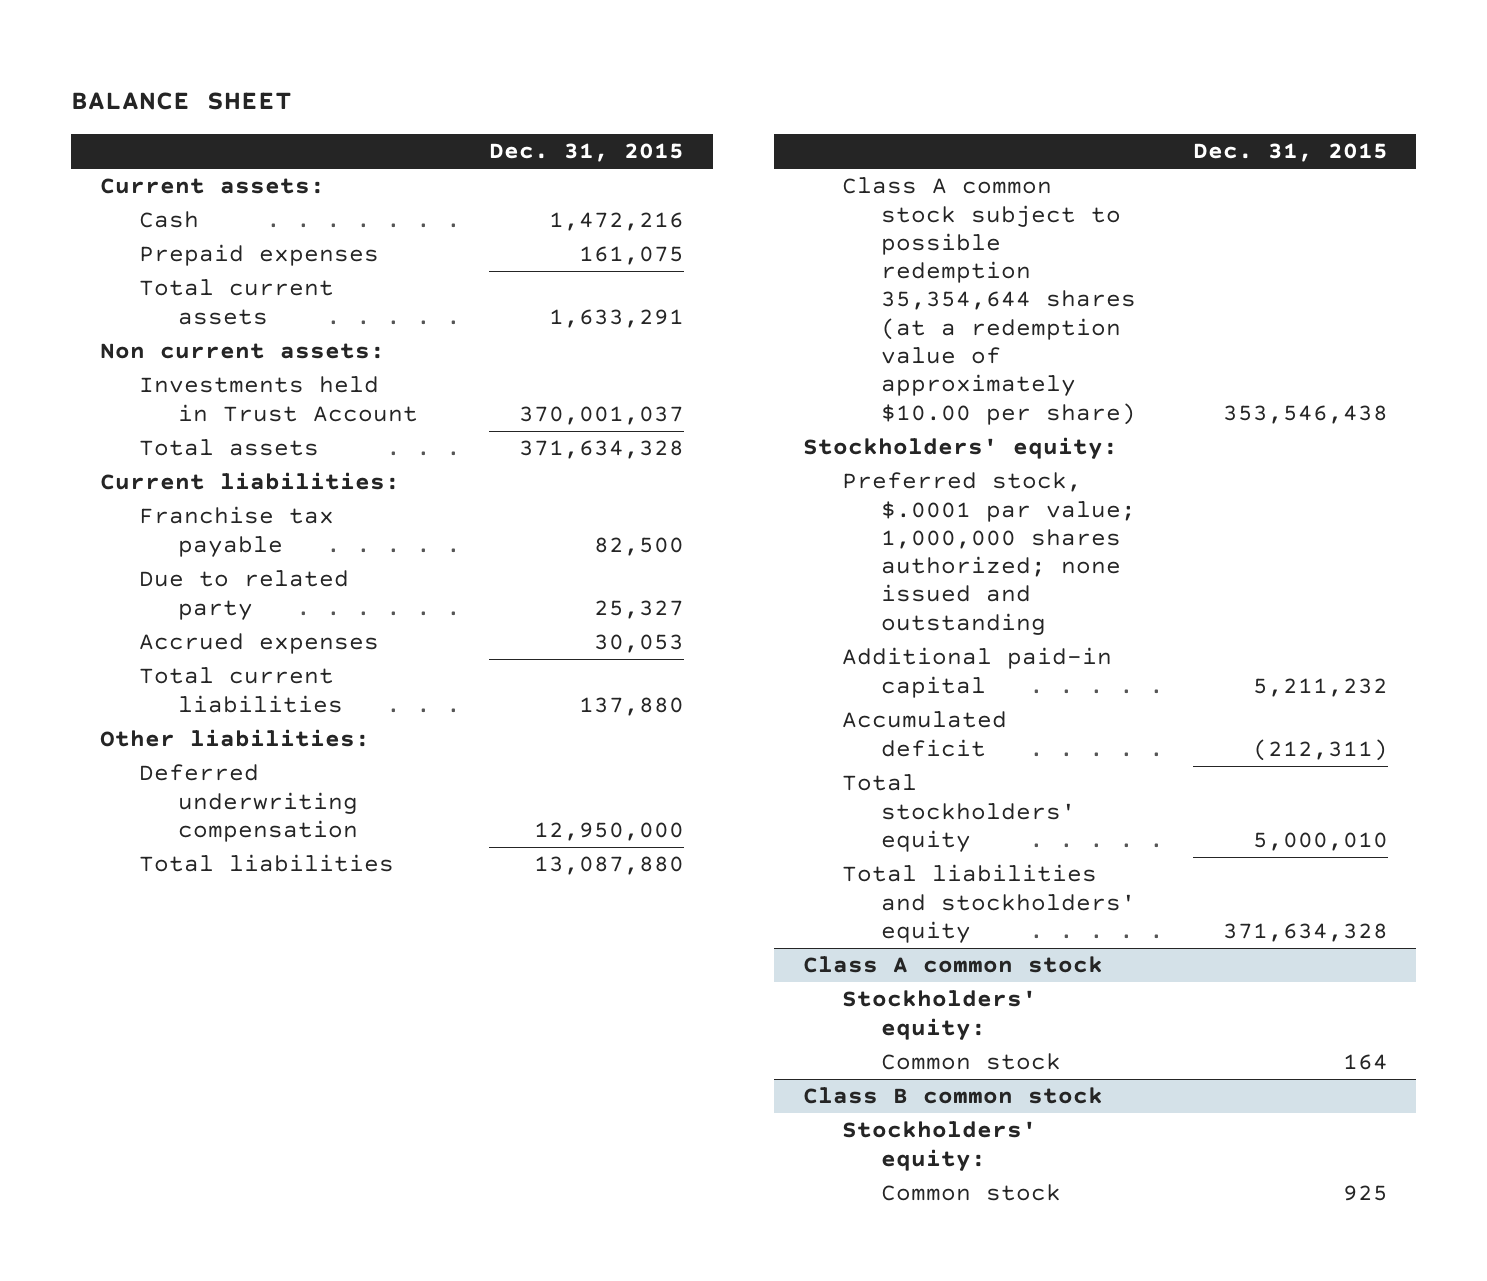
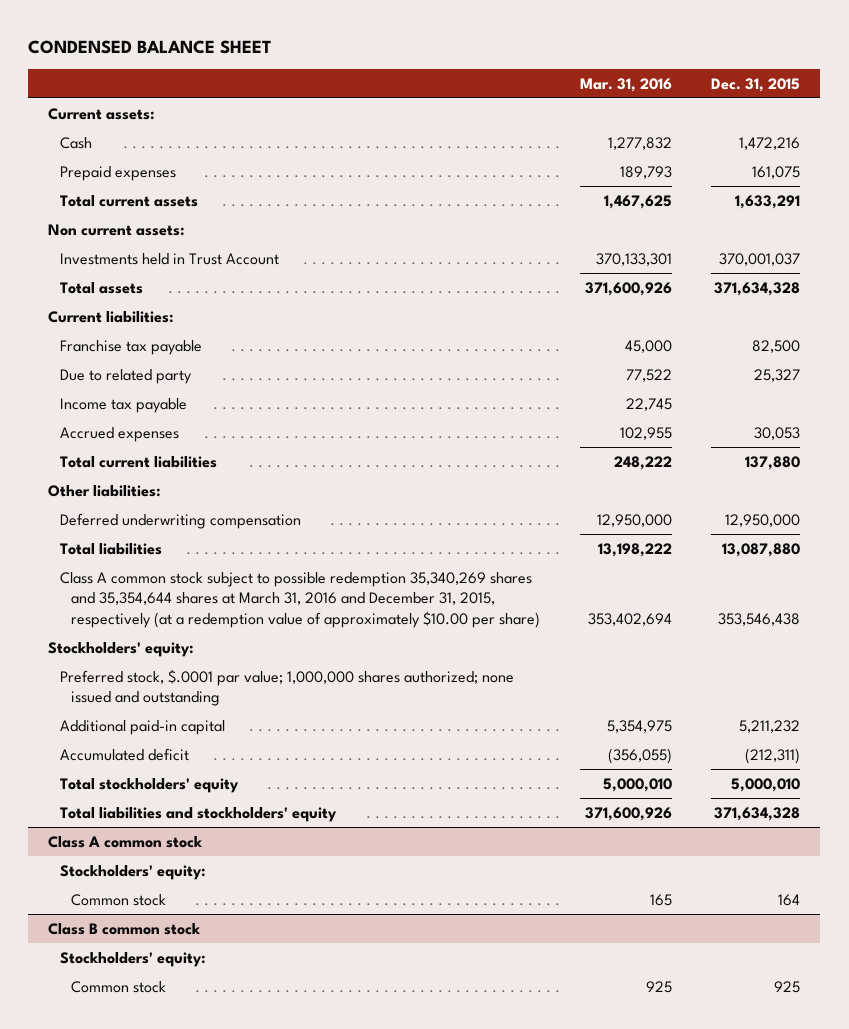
- BALANCE SHEET
+ CONDENSED BALANCE SHEET
- | Dec. 31, 2015
+ | Mar. 31, 2016 | Dec. 31, 2015
+ Income tax payable | 22,745 |
- Class A common stock subject to possible redemption 35,354,644 shares (at a redemption value of approximately $10.00 per share) | 353,546,438
+ Class A common stock subject to possible redemption 35,340,269 shares and 35,354,644 shares at March 31, 2016 and December 31, 2015, respectively (at a redemption value of approximately $10.00 per share) | 353,402,694 | 353,546,438

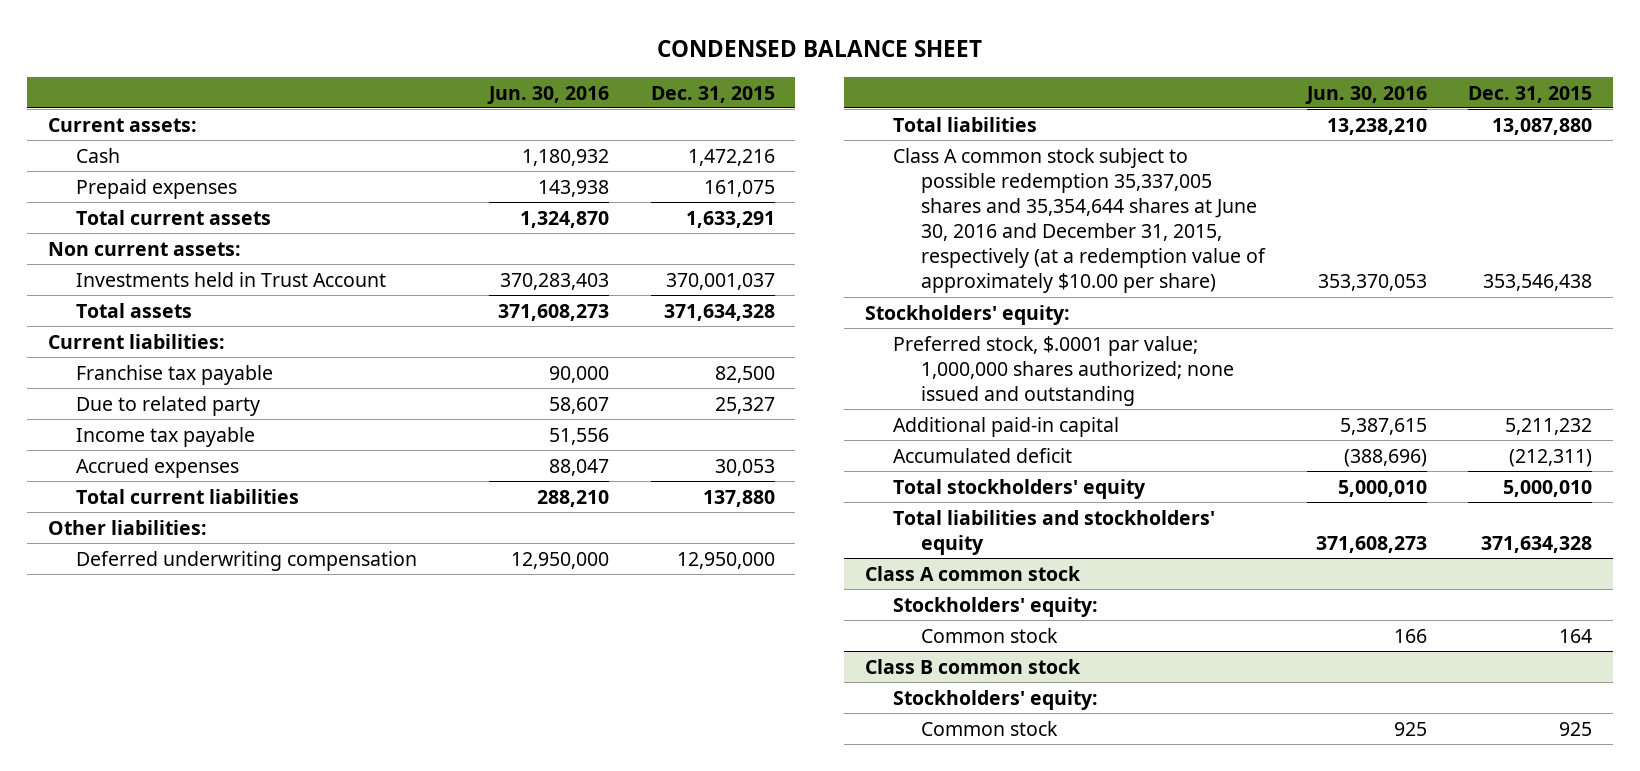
- | Mar. 31, 2016 | Dec. 31, 2015
+ | Jun. 30, 2016 | Dec. 31, 2015
- Class A common stock subject to possible redemption 35,340,269 shares and 35,354,644 shares at March 31, 2016 and December 31, 2015, respectively (at a redemption value of approximately $10.00 per share) | 353,402,694 | 353,546,438
+ Class A common stock subject to possible redemption 35,337,005 shares and 35,354,644 shares at June 30, 2016 and December 31, 2015, respectively (at a redemption value of approximately $10.00 per share) | 353,370,053 | 353,546,438

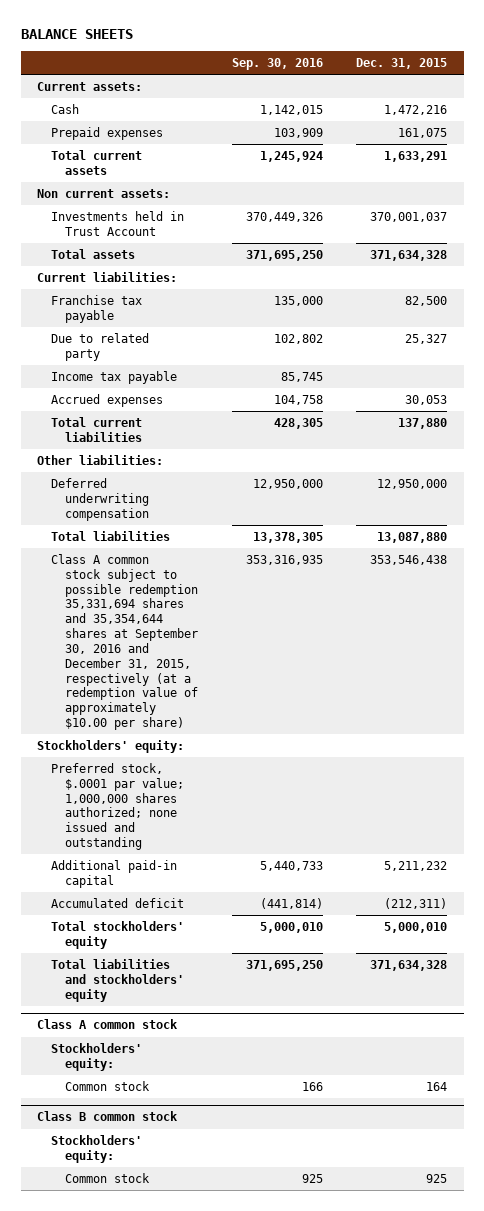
- CONDENSED BALANCE SHEET
+ BALANCE SHEETS
- | Jun. 30, 2016 | Dec. 31, 2015
+ | Sep. 30, 2016 | Dec. 31, 2015
- Class A common stock subject to possible redemption 35,337,005 shares and 35,354,644 shares at June 30, 2016 and December 31, 2015, respectively (at a redemption value of approximately $10.00 per share) | 353,370,053 | 353,546,438
+ Class A common stock subject to possible redemption 35,331,694 shares and 35,354,644 shares at September 30, 2016 and December 31, 2015, respectively (at a redemption value of approximately $10.00 per share) | 353,316,935 | 353,546,438

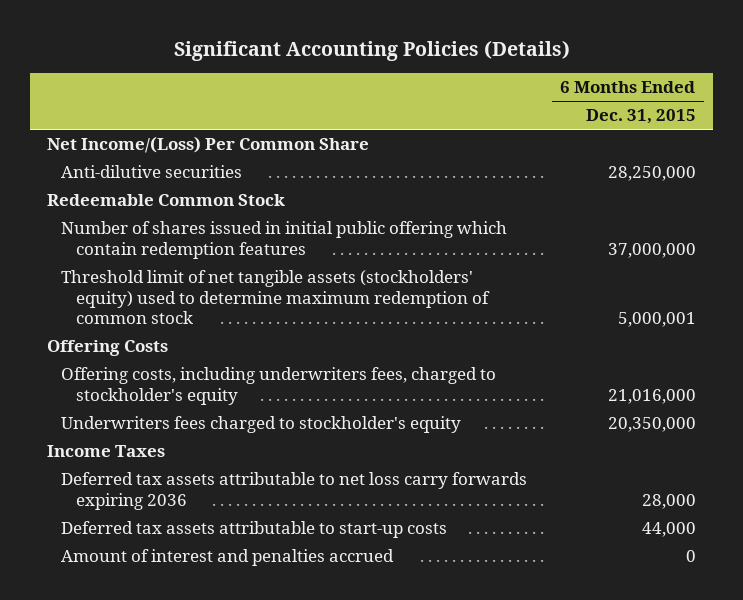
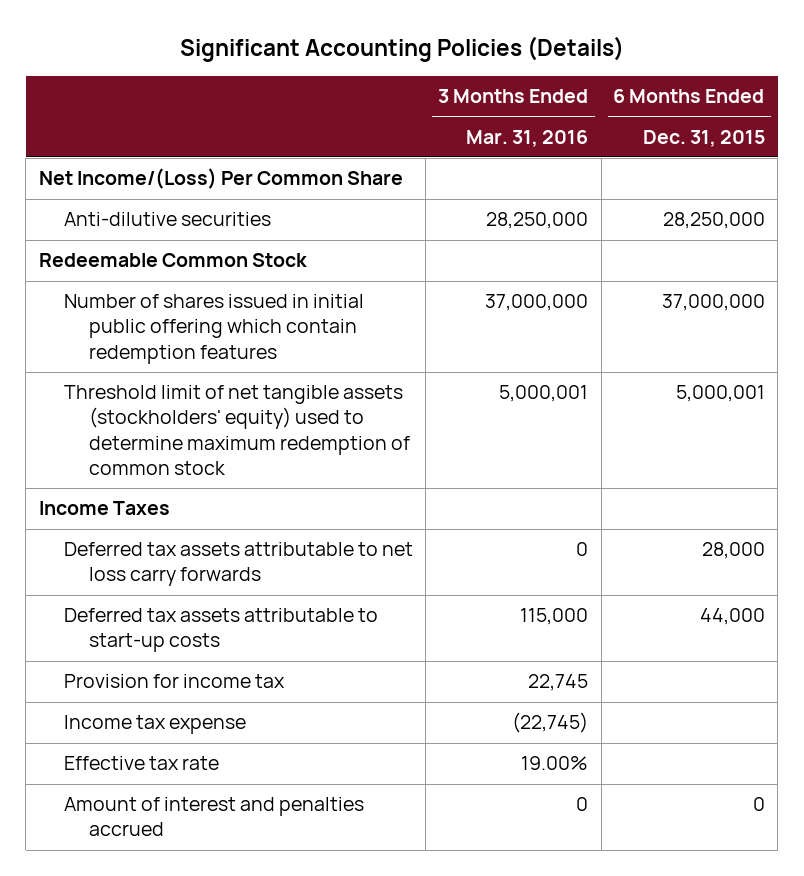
- | 6 Months Ended Dec. 31, 2015
+ | 3 Months Ended Mar. 31, 2016 | 6 Months Ended Dec. 31, 2015
- Offering Costs
- Offering costs, including underwriters fees, charged to stockholder's equity | 21,016,000
- Underwriters fees charged to stockholder's equity | 20,350,000
- Deferred tax assets attributable to net loss carry forwards expiring 2036 | 28,000
+ Deferred tax assets attributable to net loss carry forwards | 0 | 28,000
+ Provision for income tax | 22,745 |
+ Income tax expense | (22,745) |
+ Effective tax rate | 19.00% |

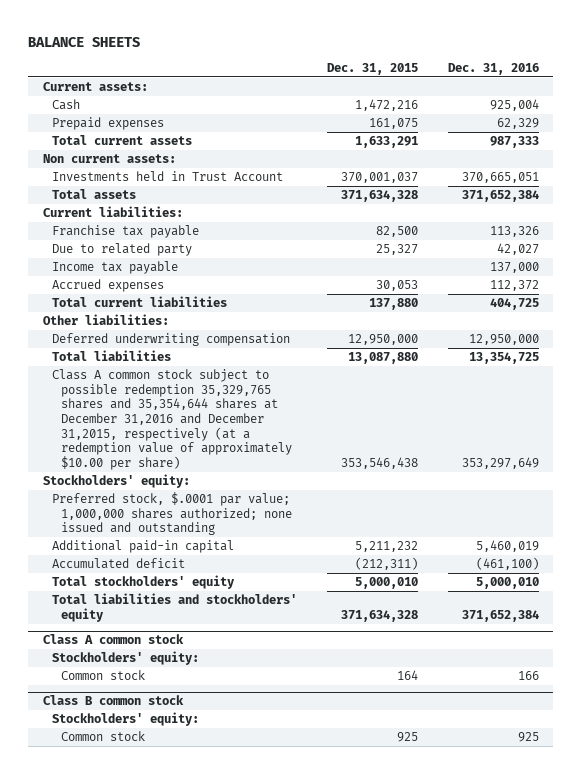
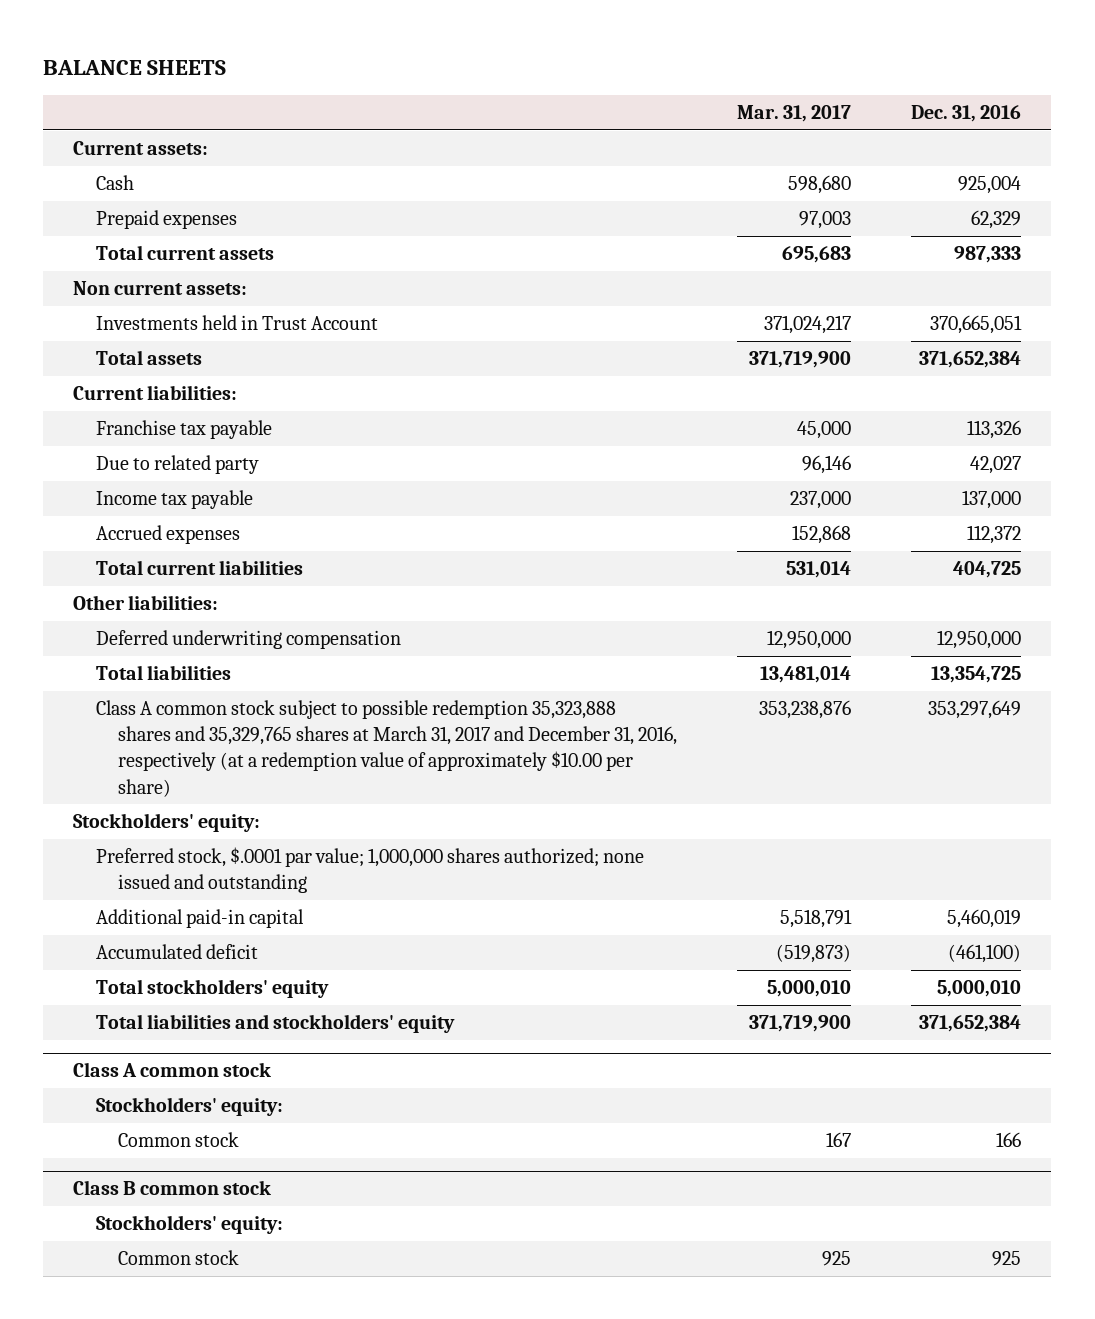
- | Dec. 31, 2015 | Dec. 31, 2016
+ | Mar. 31, 2017 | Dec. 31, 2016
- Class A common stock subject to possible redemption 35,329,765 shares and 35,354,644 shares at December 31,2016 and December 31,2015, respectively (at a redemption value of approximately $10.00 per share) | 353,546,438 | 353,297,649
+ Class A common stock subject to possible redemption 35,323,888 shares and 35,329,765 shares at March 31, 2017 and December 31, 2016, respectively (at a redemption value of approximately $10.00 per share) | 353,238,876 | 353,297,649

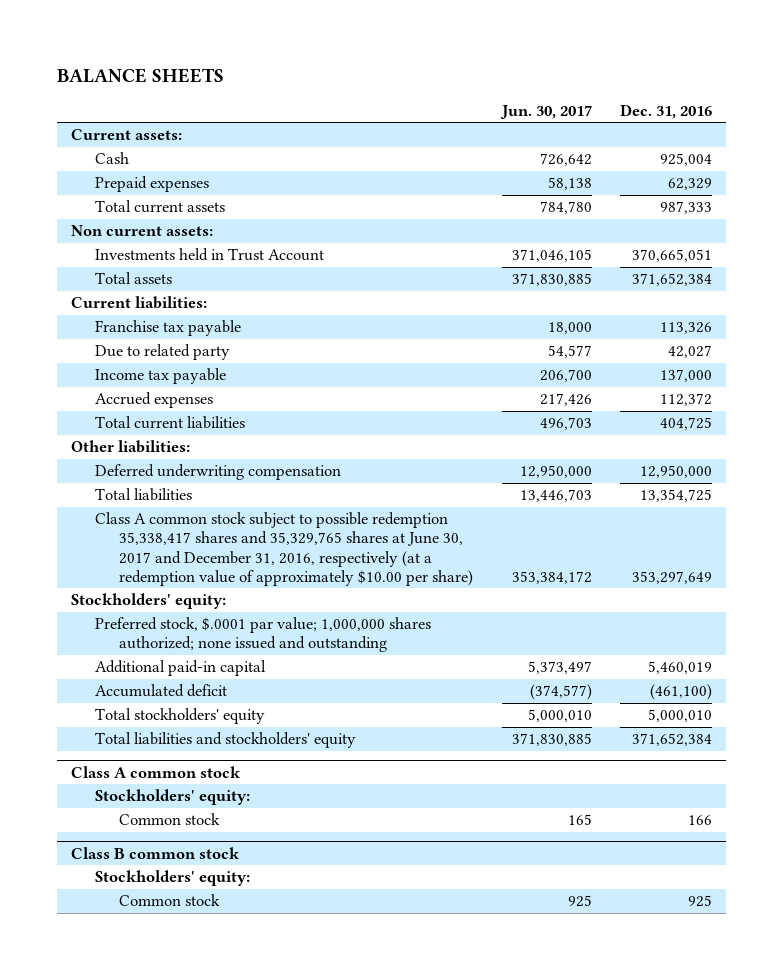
- | Mar. 31, 2017 | Dec. 31, 2016
+ | Jun. 30, 2017 | Dec. 31, 2016
- Class A common stock subject to possible redemption 35,323,888 shares and 35,329,765 shares at March 31, 2017 and December 31, 2016, respectively (at a redemption value of approximately $10.00 per share) | 353,238,876 | 353,297,649
+ Class A common stock subject to possible redemption 35,338,417 shares and 35,329,765 shares at June 30, 2017 and December 31, 2016, respectively (at a redemption value of approximately $10.00 per share) | 353,384,172 | 353,297,649

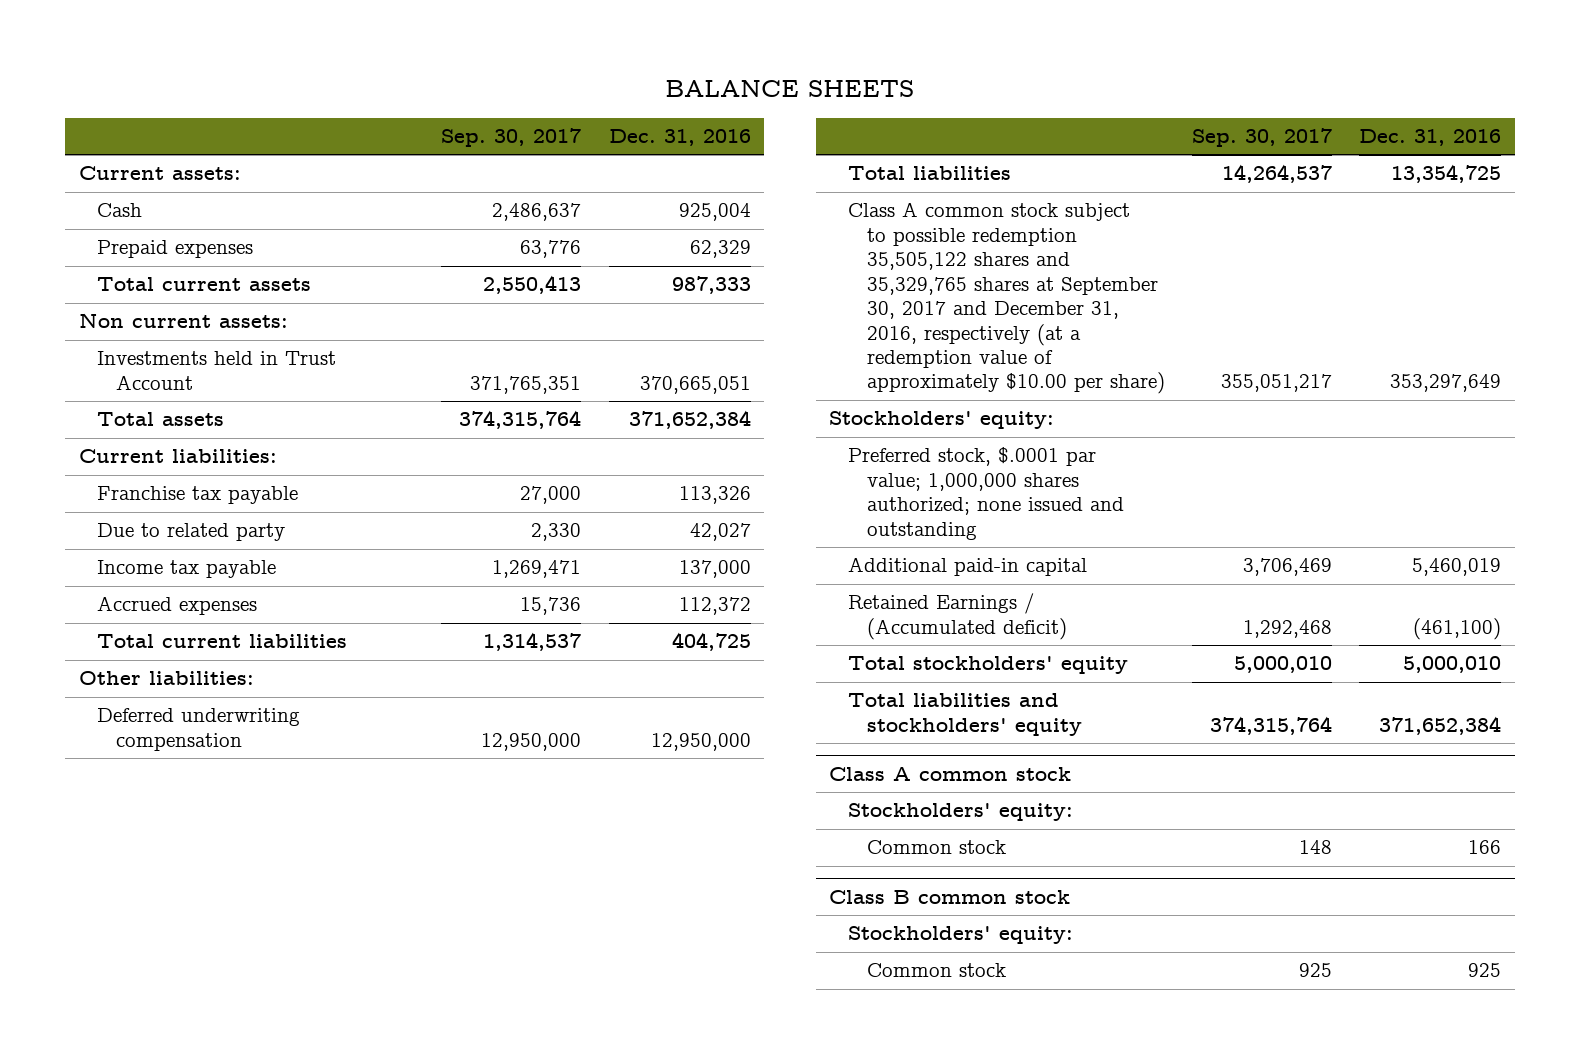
- | Jun. 30, 2017 | Dec. 31, 2016
+ | Sep. 30, 2017 | Dec. 31, 2016
- Class A common stock subject to possible redemption 35,338,417 shares and 35,329,765 shares at June 30, 2017 and December 31, 2016, respectively (at a redemption value of approximately $10.00 per share) | 353,384,172 | 353,297,649
+ Class A common stock subject to possible redemption 35,505,122 shares and 35,329,765 shares at September 30, 2017 and December 31, 2016, respectively (at a redemption value of approximately $10.00 per share) | 355,051,217 | 353,297,649
- Accumulated deficit | (374,577) | (461,100)
+ Retained Earnings / (Accumulated deficit) | 1,292,468 | (461,100)

